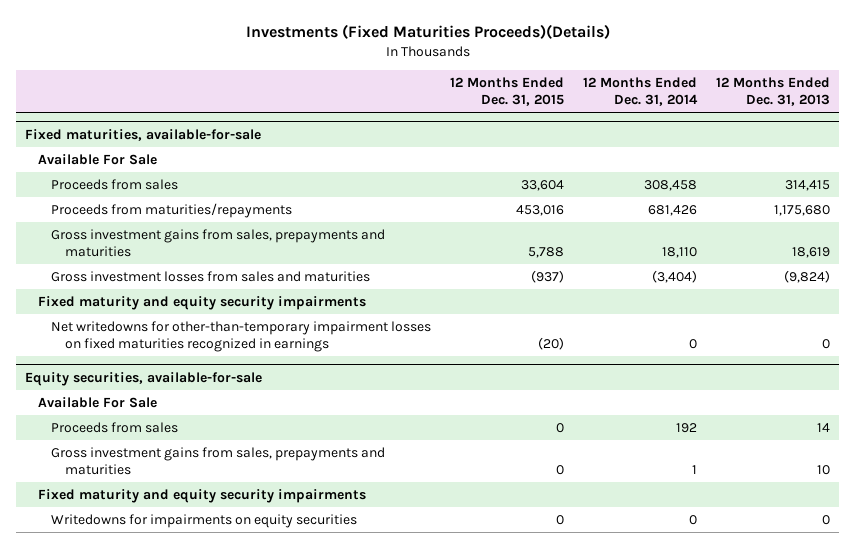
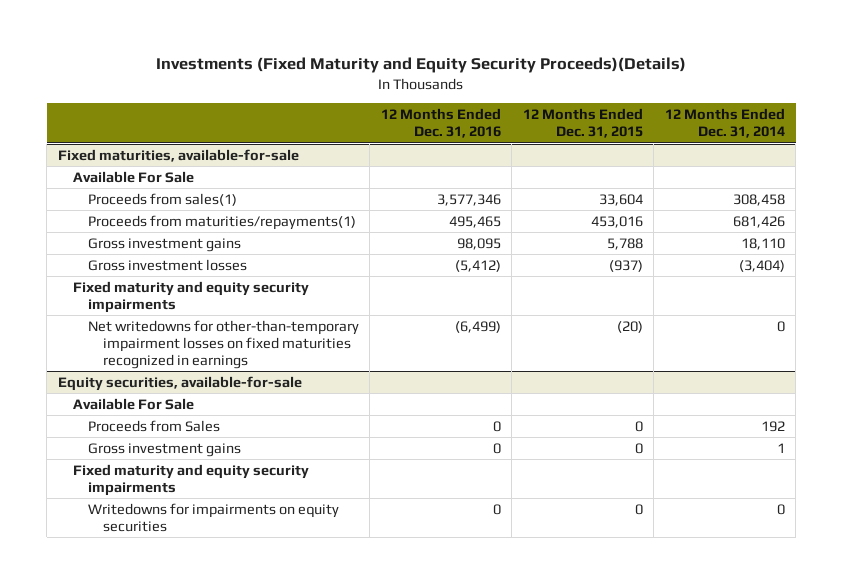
- Investments (Fixed Maturities Proceeds)(Details)
+ Investments (Fixed Maturity and Equity Security Proceeds)(Details)
- | 12 Months Ended Dec. 31, 2015 | 12 Months Ended Dec. 31, 2014 | 12 Months Ended Dec. 31, 2013
+ | 12 Months Ended Dec. 31, 2016 | 12 Months Ended Dec. 31, 2015 | 12 Months Ended Dec. 31, 2014
@ Fixed maturities, available-for-sale
- Proceeds from sales | 33,604 | 308,458 | 314,415
- Proceeds from maturities/repayments | 453,016 | 681,426 | 1,175,680
- Gross investment gains from sales, prepayments and maturities | 5,788 | 18,110 | 18,619
- Gross investment losses from sales and maturities | (937) | (3,404) | (9,824)
+ Proceeds from sales(1) | 3,577,346 | 33,604 | 308,458
+ Proceeds from maturities/repayments(1) | 495,465 | 453,016 | 681,426
+ Gross investment gains | 98,095 | 5,788 | 18,110
+ Gross investment losses | (5,412) | (937) | (3,404)
@ Equity securities, available-for-sale
- Proceeds from sales | 0 | 192 | 14
- Gross investment gains from sales, prepayments and maturities | 0 | 1 | 10
+ Proceeds from Sales | 0 | 0 | 192
+ Gross investment gains | 0 | 0 | 1

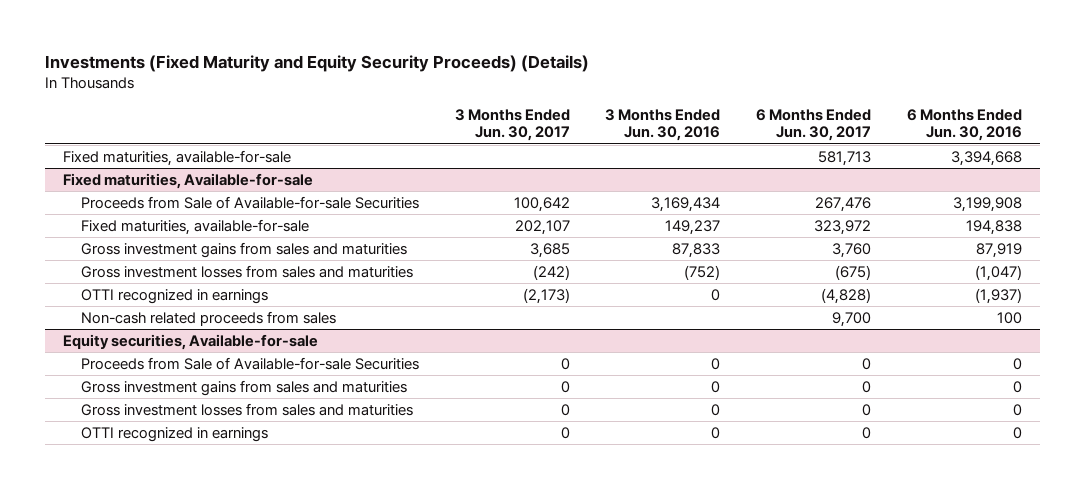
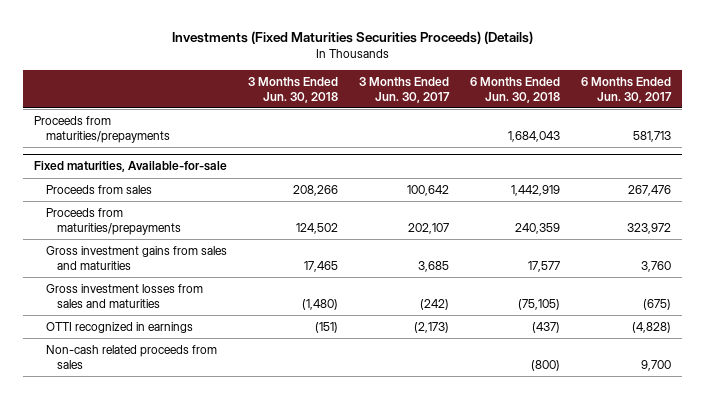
- Investments (Fixed Maturity and Equity Security Proceeds) (Details)
+ Investments (Fixed Maturities Securities Proceeds) (Details)
- | 3 Months Ended Jun. 30, 2017 | 3 Months Ended Jun. 30, 2016 | 6 Months Ended Jun. 30, 2017 | 6 Months Ended Jun. 30, 2016
+ | 3 Months Ended Jun. 30, 2018 | 3 Months Ended Jun. 30, 2017 | 6 Months Ended Jun. 30, 2018 | 6 Months Ended Jun. 30, 2017
- Fixed maturities, available-for-sale | | | 581,713 | 3,394,668
+ Proceeds from maturities/prepayments | | | 1,684,043 | 581,713
@ Fixed maturities, Available-for-sale
- Proceeds from Sale of Available-for-sale Securities | 100,642 | 3,169,434 | 267,476 | 3,199,908
- Fixed maturities, available-for-sale | 202,107 | 149,237 | 323,972 | 194,838
+ Proceeds from sales | 208,266 | 100,642 | 1,442,919 | 267,476
+ Proceeds from maturities/prepayments | 124,502 | 202,107 | 240,359 | 323,972
- Equity securities, Available-for-sale
- Proceeds from Sale of Available-for-sale Securities | 0 | 0 | 0 | 0
- Gross investment gains from sales and maturities | 0 | 0 | 0 | 0
- Gross investment losses from sales and maturities | 0 | 0 | 0 | 0
- OTTI recognized in earnings | 0 | 0 | 0 | 0

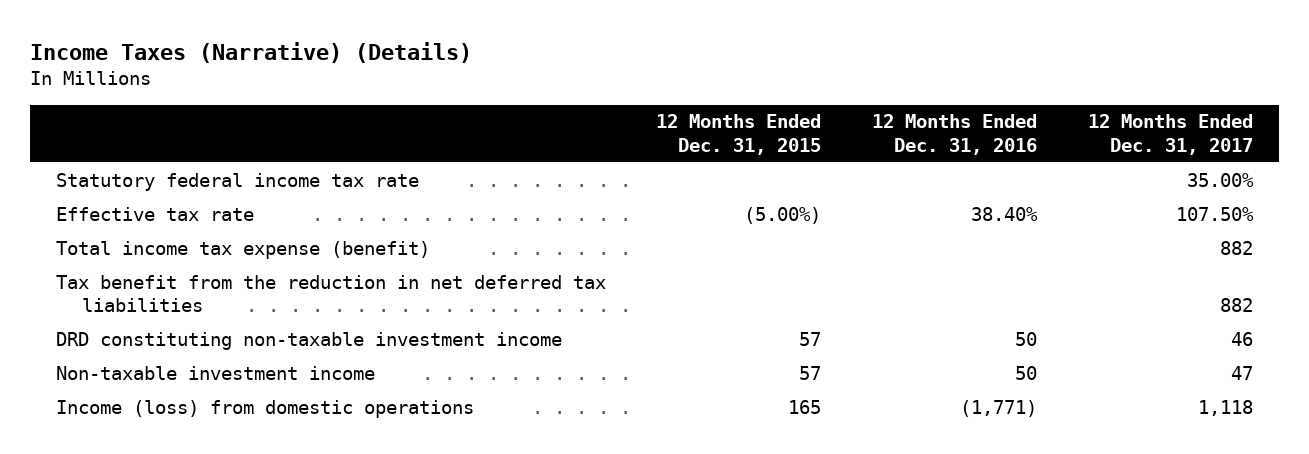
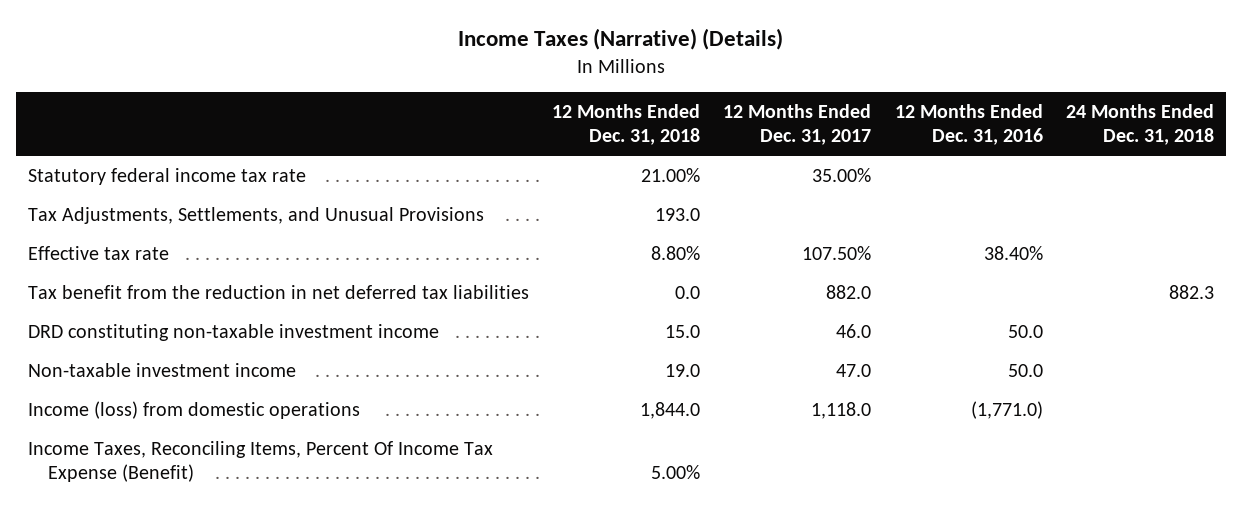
- | 12 Months Ended Dec. 31, 2015 | 12 Months Ended Dec. 31, 2016 | 12 Months Ended Dec. 31, 2017
+ | 12 Months Ended Dec. 31, 2018 | 12 Months Ended Dec. 31, 2017 | 12 Months Ended Dec. 31, 2016 | 24 Months Ended Dec. 31, 2018
+ Tax Adjustments, Settlements, and Unusual Provisions | 193.0 | | |
- Total income tax expense (benefit) | | | 882
- Tax benefit from the reduction in net deferred tax liabilities | | | 882
- DRD constituting non-taxable investment income | 57 | 50 | 46
- Non-taxable investment income | 57 | 50 | 47
- Income (loss) from domestic operations | 165 | (1,771) | 1,118
+ Tax benefit from the reduction in net deferred tax liabilities | 0.0 | 882.0 | | 882.3
+ DRD constituting non-taxable investment income | 15.0 | 46.0 | 50.0 |
+ Non-taxable investment income | 19.0 | 47.0 | 50.0 |
+ Income (loss) from domestic operations | 1,844.0 | 1,118.0 | (1,771.0) |
+ Income Taxes, Reconciling Items, Percent Of Income Tax Expense (Benefit) | 5.00% | | |

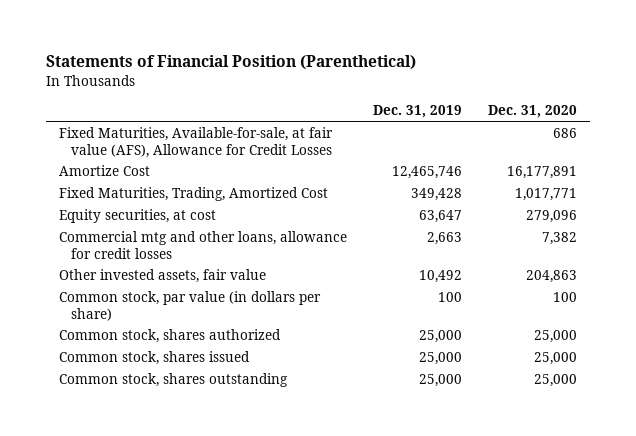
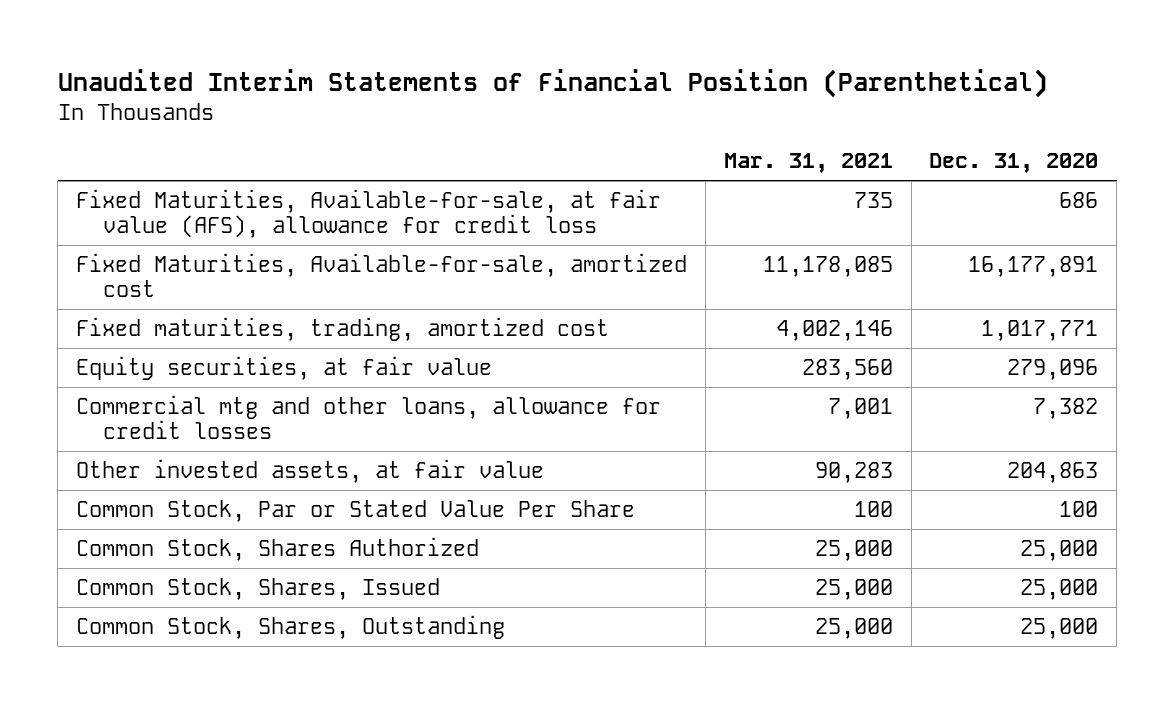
- Statements of Financial Position (Parenthetical)
+ Unaudited Interim Statements of Financial Position (Parenthetical)
- | Dec. 31, 2019 | Dec. 31, 2020
+ | Mar. 31, 2021 | Dec. 31, 2020
- Fixed Maturities, Available-for-sale, at fair value (AFS), Allowance for Credit Losses | | 686
- Amortize Cost | 12,465,746 | 16,177,891
- Fixed Maturities, Trading, Amortized Cost | 349,428 | 1,017,771
- Equity securities, at cost | 63,647 | 279,096
+ Fixed Maturities, Available-for-sale, at fair value (AFS), allowance for credit loss | 735 | 686
+ Fixed Maturities, Available-for-sale, amortized cost | 11,178,085 | 16,177,891
+ Fixed maturities, trading, amortized cost | 4,002,146 | 1,017,771
+ Equity securities, at fair value | 283,560 | 279,096
- Other invested assets, fair value | 10,492 | 204,863
- Common stock, par value (in dollars per share) | 100 | 100
- Common stock, shares authorized | 25,000 | 25,000
- Common stock, shares issued | 25,000 | 25,000
- Common stock, shares outstanding | 25,000 | 25,000
+ Other invested assets, at fair value | 90,283 | 204,863
+ Common Stock, Par or Stated Value Per Share | 100 | 100
+ Common Stock, Shares Authorized | 25,000 | 25,000
+ Common Stock, Shares, Issued | 25,000 | 25,000
+ Common Stock, Shares, Outstanding | 25,000 | 25,000

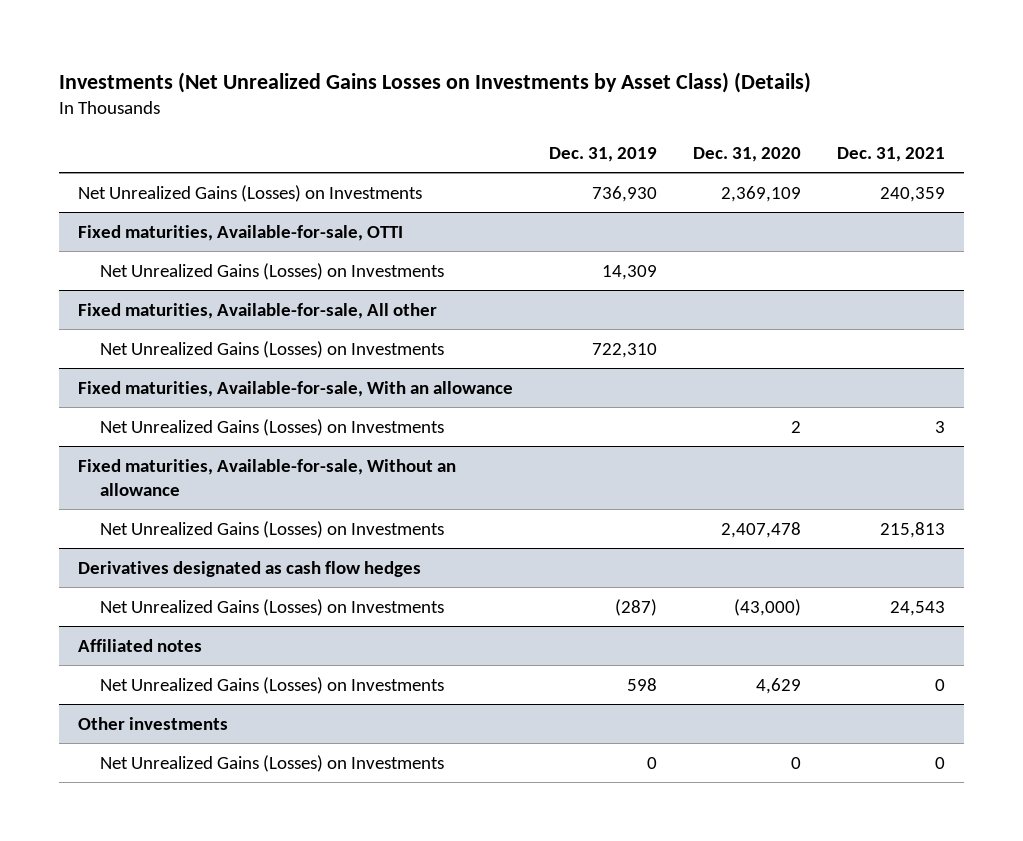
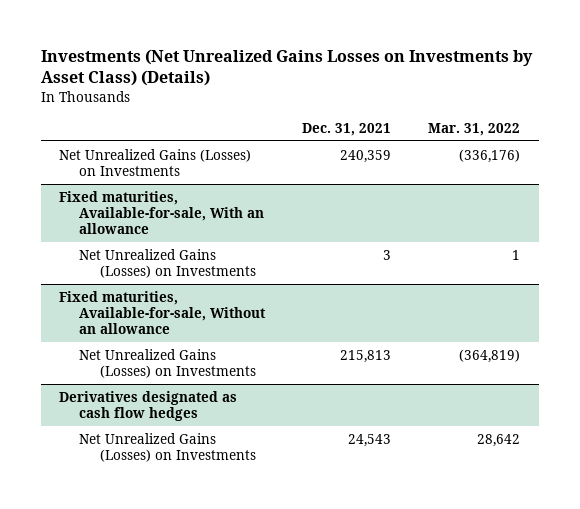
- | Dec. 31, 2019 | Dec. 31, 2020 | Dec. 31, 2021
+ | Dec. 31, 2021 | Mar. 31, 2022
- Fixed maturities, Available-for-sale, OTTI
- Net Unrealized Gains (Losses) on Investments | 14,309 | |
- Fixed maturities, Available-for-sale, All other
- Net Unrealized Gains (Losses) on Investments | 722,310 | |
- Affiliated notes
- Net Unrealized Gains (Losses) on Investments | 598 | 4,629 | 0
- Other investments
- Net Unrealized Gains (Losses) on Investments | 0 | 0 | 0

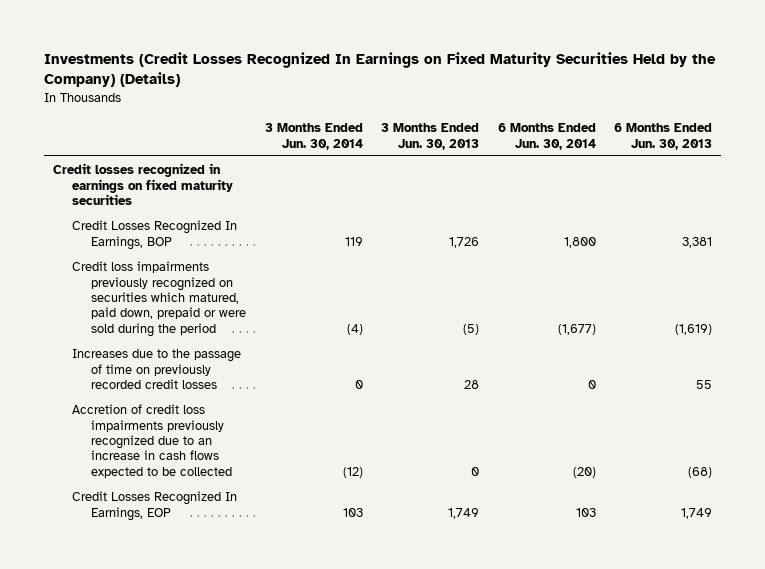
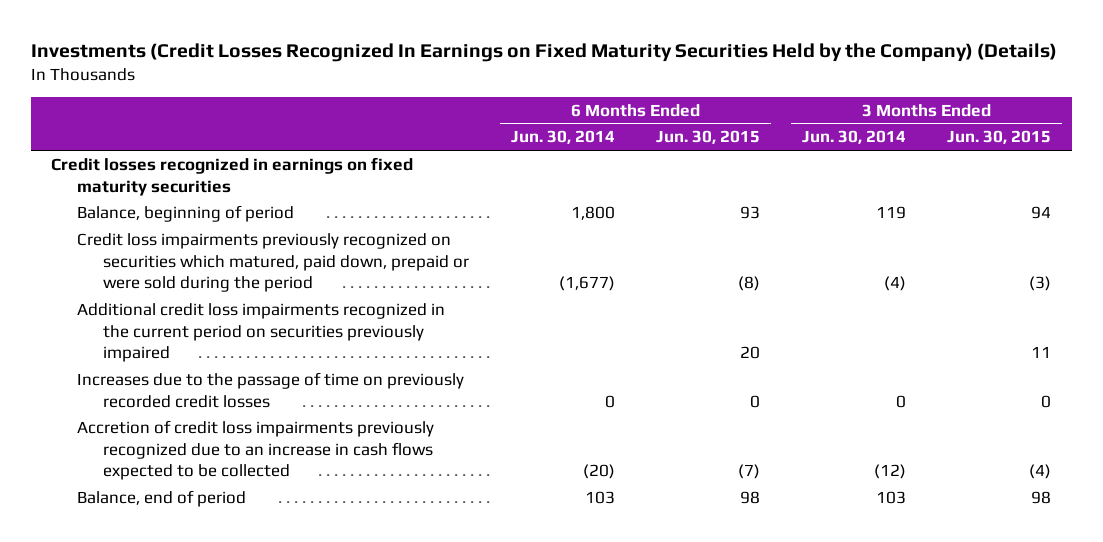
- | 3 Months Ended Jun. 30, 2014 | 3 Months Ended Jun. 30, 2013 | 6 Months Ended Jun. 30, 2014 | 6 Months Ended Jun. 30, 2013
+ | 6 Months Ended Jun. 30, 2014 | 6 Months Ended Jun. 30, 2015 | 3 Months Ended Jun. 30, 2014 | 3 Months Ended Jun. 30, 2015
- Credit Losses Recognized In Earnings, BOP | 119 | 1,726 | 1,800 | 3,381
+ Balance, beginning of period | 1,800 | 93 | 119 | 94
+ Additional credit loss impairments recognized in the current period on securities previously impaired | | 20 | | 11
- Credit Losses Recognized In Earnings, EOP | 103 | 1,749 | 103 | 1,749
+ Balance, end of period | 103 | 98 | 103 | 98

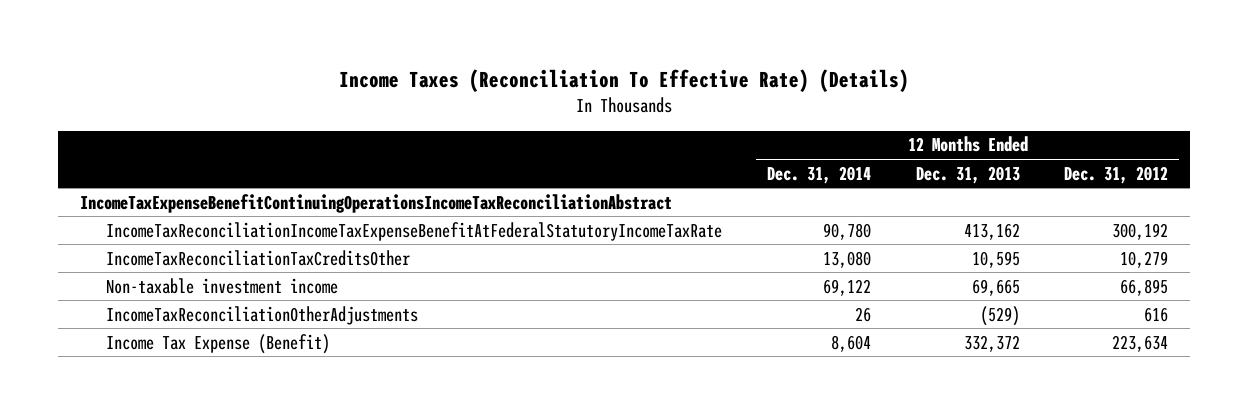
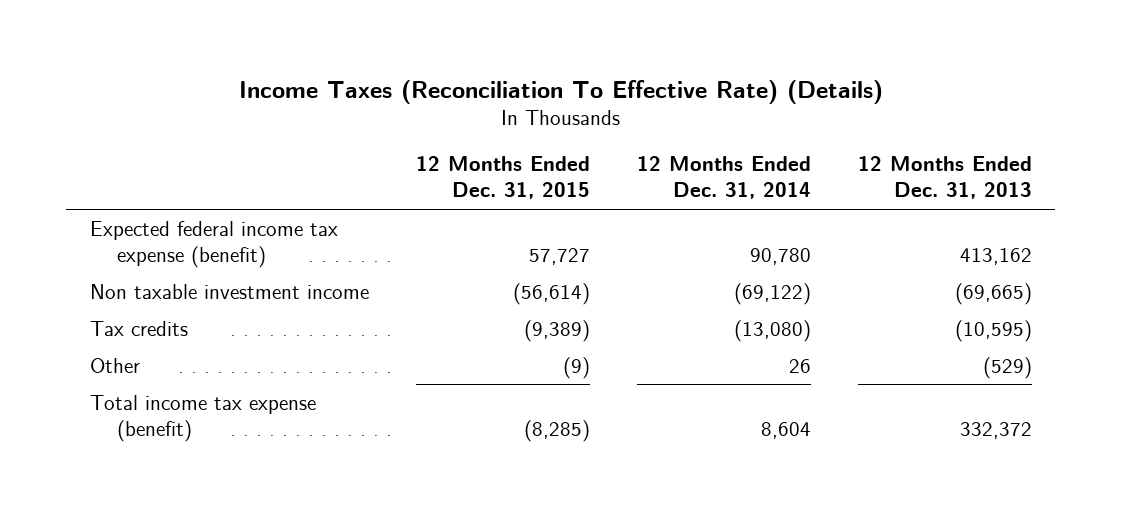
- | 12 Months Ended Dec. 31, 2014 | 12 Months Ended Dec. 31, 2013 | 12 Months Ended Dec. 31, 2012
+ | 12 Months Ended Dec. 31, 2015 | 12 Months Ended Dec. 31, 2014 | 12 Months Ended Dec. 31, 2013
- IncomeTaxExpenseBenefitContinuingOperationsIncomeTaxReconciliationAbstract
- IncomeTaxReconciliationIncomeTaxExpenseBenefitAtFederalStatutoryIncomeTaxRate | 90,780 | 413,162 | 300,192
- IncomeTaxReconciliationTaxCreditsOther | 13,080 | 10,595 | 10,279
- Non-taxable investment income | 69,122 | 69,665 | 66,895
- IncomeTaxReconciliationOtherAdjustments | 26 | (529) | 616
- Income Tax Expense (Benefit) | 8,604 | 332,372 | 223,634
+ Expected federal income tax expense (benefit) | 57,727 | 90,780 | 413,162
+ Non taxable investment income | (56,614) | (69,122) | (69,665)
+ Tax credits | (9,389) | (13,080) | (10,595)
+ Other | (9) | 26 | (529)
+ Total income tax expense (benefit) | (8,285) | 8,604 | 332,372

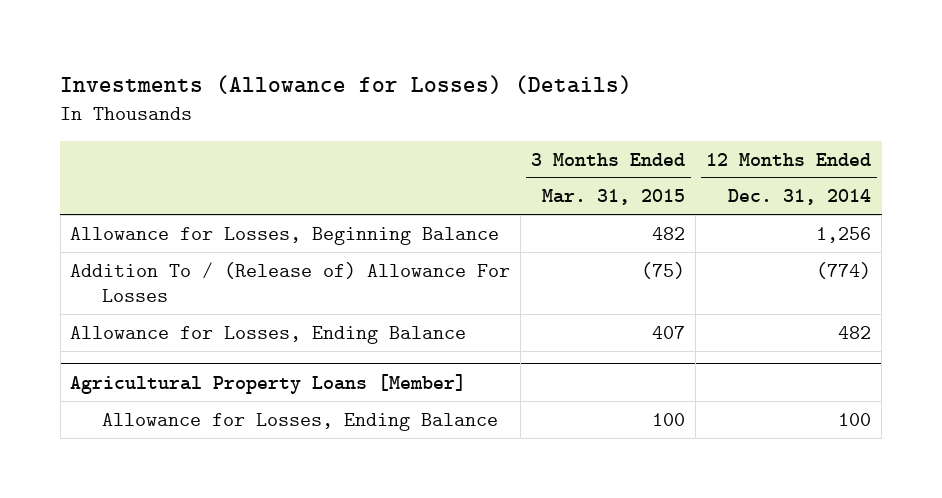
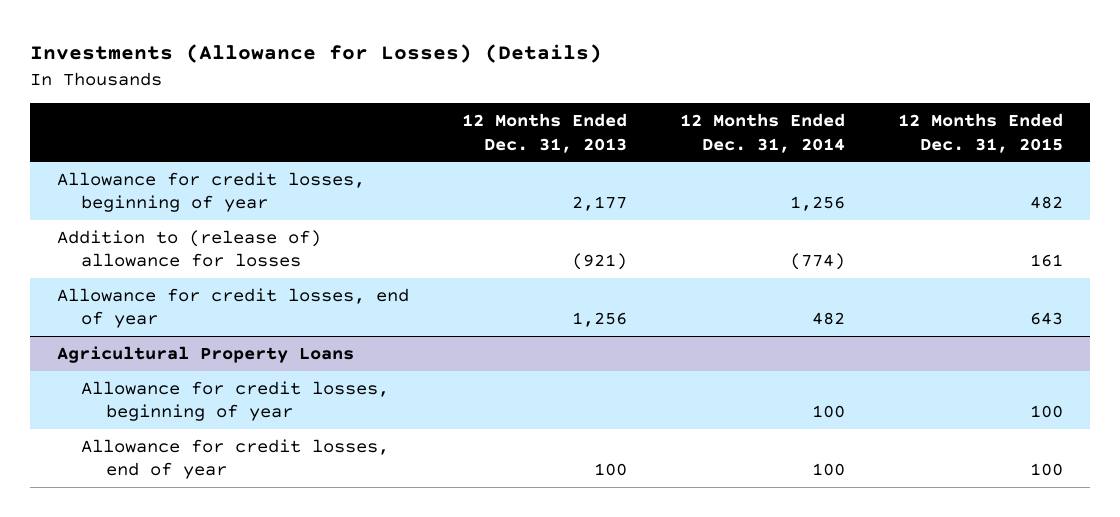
- | 3 Months Ended Mar. 31, 2015 | 12 Months Ended Dec. 31, 2014
+ | 12 Months Ended Dec. 31, 2013 | 12 Months Ended Dec. 31, 2014 | 12 Months Ended Dec. 31, 2015
- Allowance for Losses, Beginning Balance | 482 | 1,256
- Addition To / (Release of) Allowance For Losses | (75) | (774)
- Allowance for Losses, Ending Balance | 407 | 482
- Agricultural Property Loans [Member]
- Allowance for Losses, Ending Balance | 100 | 100
+ Allowance for credit losses, beginning of year | 2,177 | 1,256 | 482
+ Addition to (release of) allowance for losses | (921) | (774) | 161
+ Allowance for credit losses, end of year | 1,256 | 482 | 643
+ Agricultural Property Loans
+ Allowance for credit losses, beginning of year | | 100 | 100
+ Allowance for credit losses, end of year | 100 | 100 | 100

